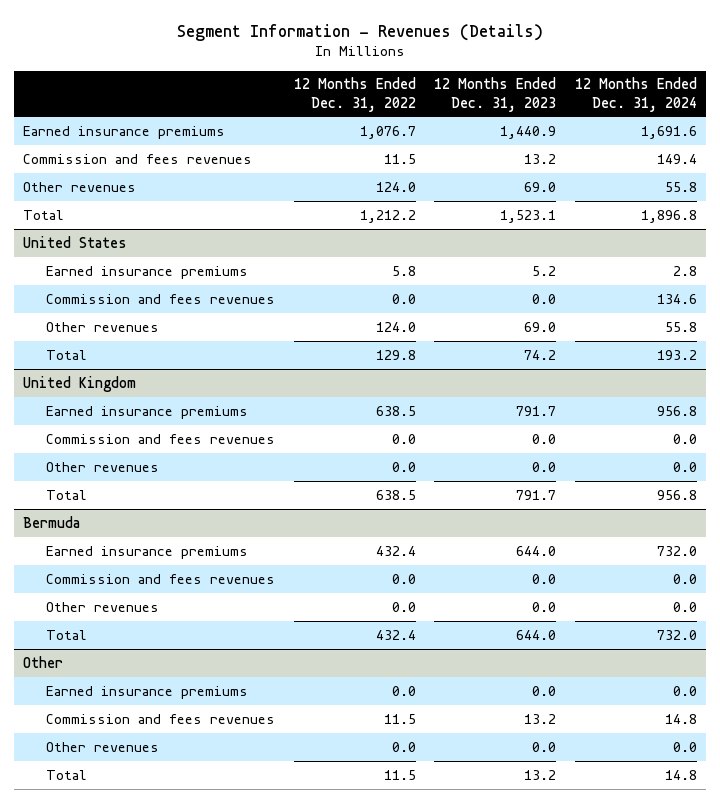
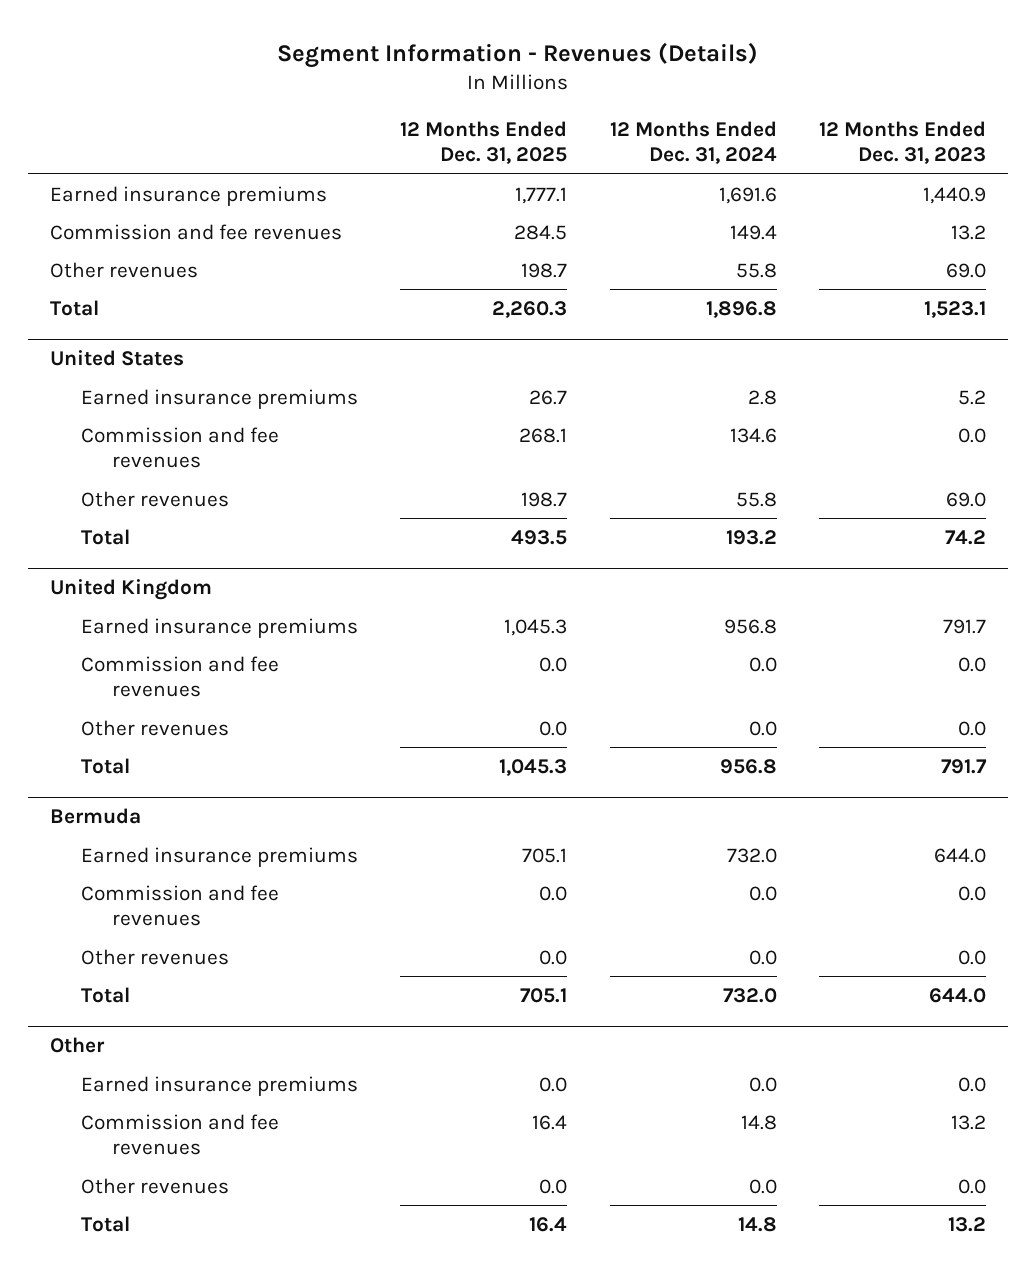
- | 12 Months Ended Dec. 31, 2022 | 12 Months Ended Dec. 31, 2023 | 12 Months Ended Dec. 31, 2024
+ | 12 Months Ended Dec. 31, 2025 | 12 Months Ended Dec. 31, 2024 | 12 Months Ended Dec. 31, 2023
- Commission and fees revenues | 11.5 | 13.2 | 149.4
+ Commission and fee revenues | 284.5 | 149.4 | 13.2
@ United States
- Commission and fees revenues | 0.0 | 0.0 | 134.6
+ Commission and fee revenues | 268.1 | 134.6 | 0.0
@ United Kingdom
- Commission and fees revenues | 0.0 | 0.0 | 0.0
+ Commission and fee revenues | 0.0 | 0.0 | 0.0
@ Bermuda
- Commission and fees revenues | 0.0 | 0.0 | 0.0
+ Commission and fee revenues | 0.0 | 0.0 | 0.0
@ Other
- Commission and fees revenues | 11.5 | 13.2 | 14.8
+ Commission and fee revenues | 16.4 | 14.8 | 13.2

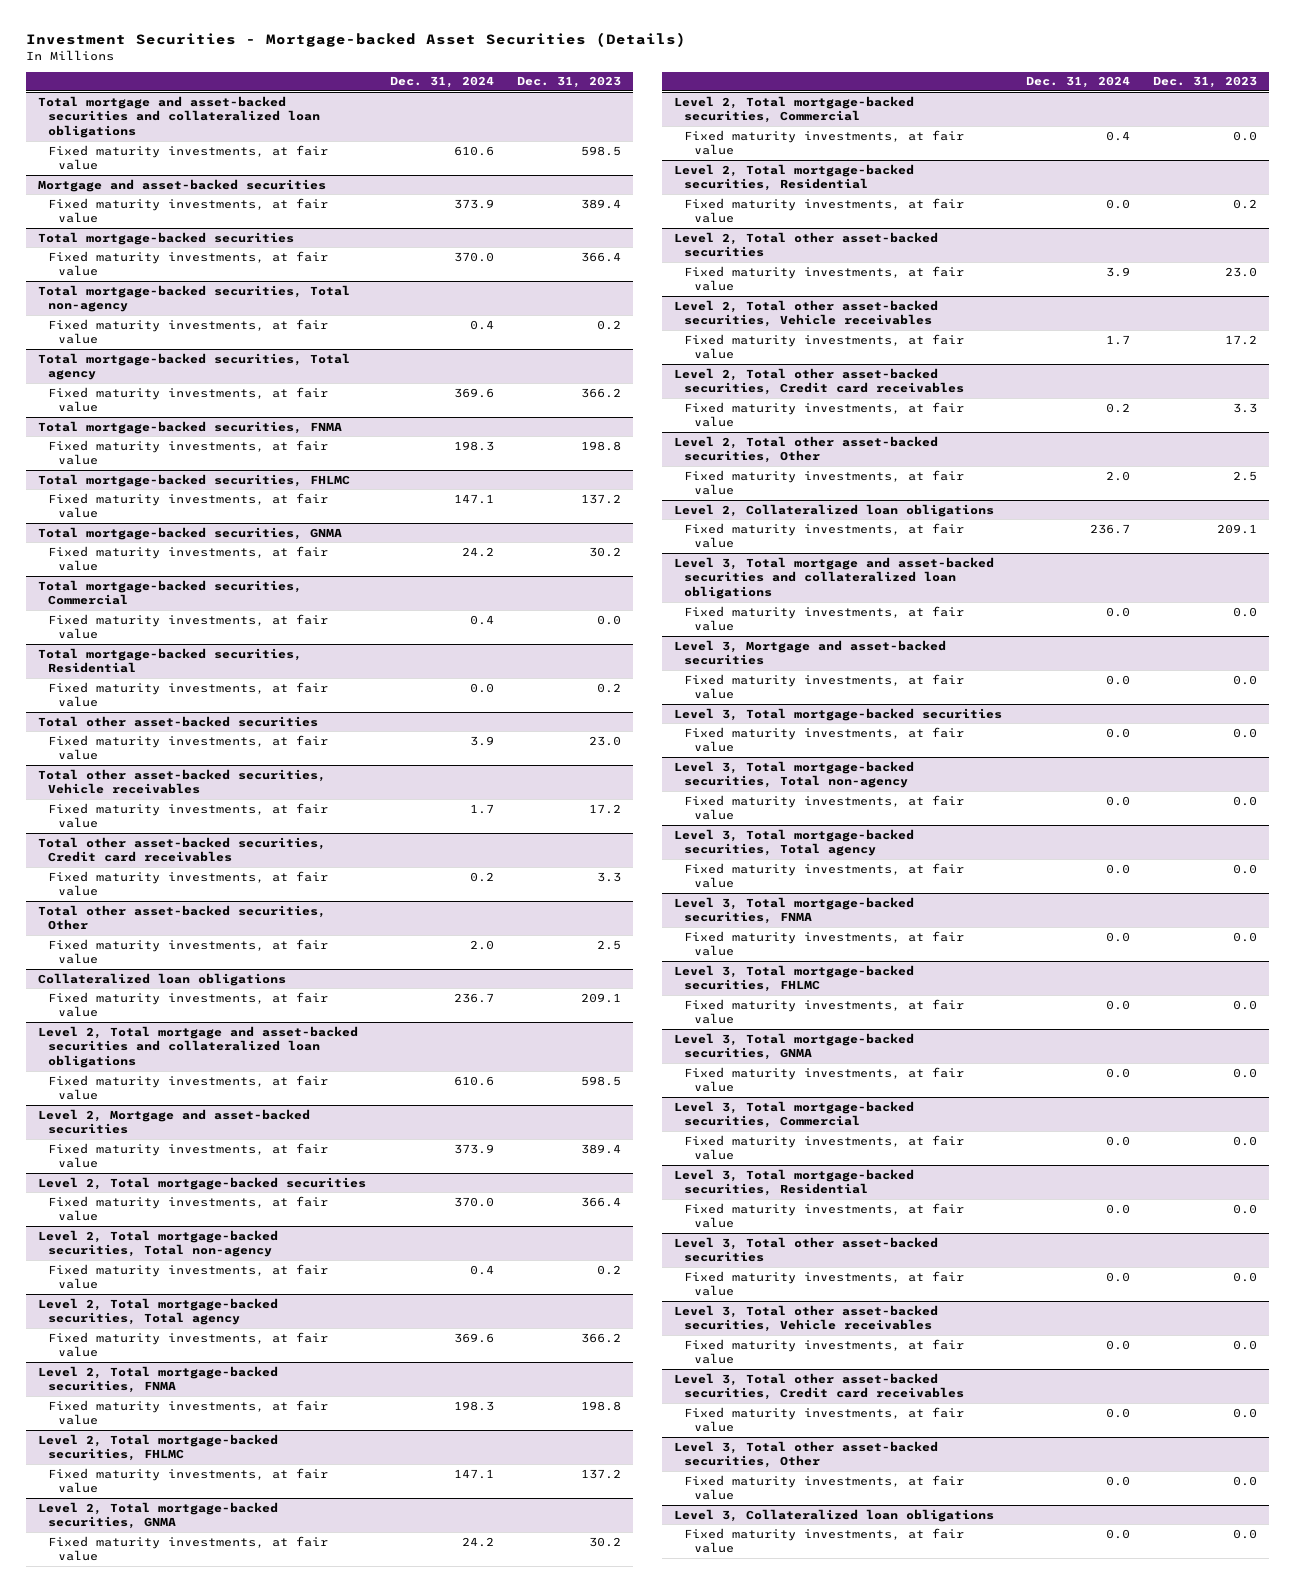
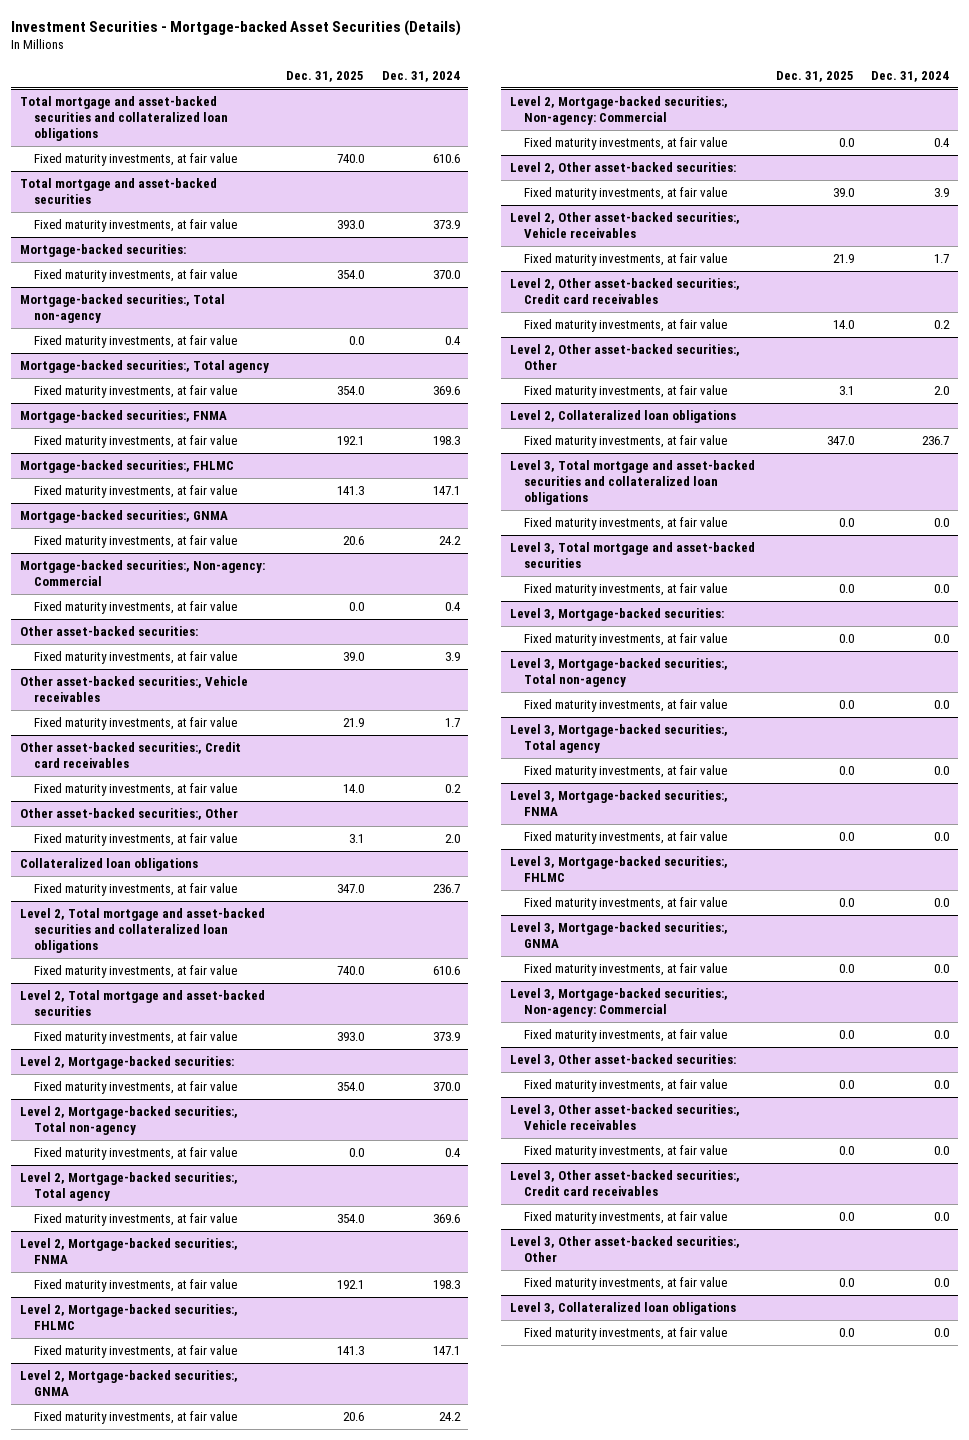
- | Dec. 31, 2024 | Dec. 31, 2023
+ | Dec. 31, 2025 | Dec. 31, 2024
- Mortgage and asset-backed securities
+ Total mortgage and asset-backed securities
- Total mortgage-backed securities
+ Mortgage-backed securities:
- Total mortgage-backed securities, Total non-agency
+ Mortgage-backed securities:, Total non-agency
- Total mortgage-backed securities, Total agency
+ Mortgage-backed securities:, Total agency
- Total mortgage-backed securities, FNMA
+ Mortgage-backed securities:, FNMA
- Total mortgage-backed securities, FHLMC
+ Mortgage-backed securities:, FHLMC
- Total mortgage-backed securities, GNMA
+ Mortgage-backed securities:, GNMA
- Total mortgage-backed securities, Commercial
+ Mortgage-backed securities:, Non-agency: Commercial
- Total mortgage-backed securities, Residential
- Fixed maturity investments, at fair value | 0.0 | 0.2
- Total other asset-backed securities
+ Other asset-backed securities:
- Total other asset-backed securities, Vehicle receivables
+ Other asset-backed securities:, Vehicle receivables
- Total other asset-backed securities, Credit card receivables
+ Other asset-backed securities:, Credit card receivables
- Total other asset-backed securities, Other
+ Other asset-backed securities:, Other
- Level 2, Mortgage and asset-backed securities
+ Level 2, Total mortgage and asset-backed securities
- Level 2, Total mortgage-backed securities
+ Level 2, Mortgage-backed securities:
- Level 2, Total mortgage-backed securities, Total non-agency
+ Level 2, Mortgage-backed securities:, Total non-agency
- Level 2, Total mortgage-backed securities, Total agency
+ Level 2, Mortgage-backed securities:, Total agency
- Level 2, Total mortgage-backed securities, FNMA
+ Level 2, Mortgage-backed securities:, FNMA
- Level 2, Total mortgage-backed securities, FHLMC
+ Level 2, Mortgage-backed securities:, FHLMC
- Level 2, Total mortgage-backed securities, GNMA
+ Level 2, Mortgage-backed securities:, GNMA
- Level 2, Total mortgage-backed securities, Commercial
+ Level 2, Mortgage-backed securities:, Non-agency: Commercial
- Level 2, Total mortgage-backed securities, Residential
- Fixed maturity investments, at fair value | 0.0 | 0.2
- Level 2, Total other asset-backed securities
+ Level 2, Other asset-backed securities:
- Level 2, Total other asset-backed securities, Vehicle receivables
+ Level 2, Other asset-backed securities:, Vehicle receivables
- Level 2, Total other asset-backed securities, Credit card receivables
+ Level 2, Other asset-backed securities:, Credit card receivables
- Level 2, Total other asset-backed securities, Other
+ Level 2, Other asset-backed securities:, Other
- Level 3, Mortgage and asset-backed securities
- Fixed maturity investments, at fair value | 0.0 | 0.0
- Level 3, Total mortgage-backed securities
+ Level 3, Total mortgage and asset-backed securities
- Level 3, Total mortgage-backed securities, Total non-agency
+ Level 3, Mortgage-backed securities:
- Level 3, Total mortgage-backed securities, Total agency
+ Level 3, Mortgage-backed securities:, Total non-agency
- Level 3, Total mortgage-backed securities, FNMA
+ Level 3, Mortgage-backed securities:, Total agency
- Level 3, Total mortgage-backed securities, FHLMC
+ Level 3, Mortgage-backed securities:, FNMA
- Level 3, Total mortgage-backed securities, GNMA
+ Level 3, Mortgage-backed securities:, FHLMC
- Level 3, Total mortgage-backed securities, Commercial
+ Level 3, Mortgage-backed securities:, GNMA
- Level 3, Total mortgage-backed securities, Residential
+ Level 3, Mortgage-backed securities:, Non-agency: Commercial
- Level 3, Total other asset-backed securities
+ Level 3, Other asset-backed securities:
- Level 3, Total other asset-backed securities, Vehicle receivables
+ Level 3, Other asset-backed securities:, Vehicle receivables
- Level 3, Total other asset-backed securities, Credit card receivables
+ Level 3, Other asset-backed securities:, Credit card receivables
- Level 3, Total other asset-backed securities, Other
+ Level 3, Other asset-backed securities:, Other

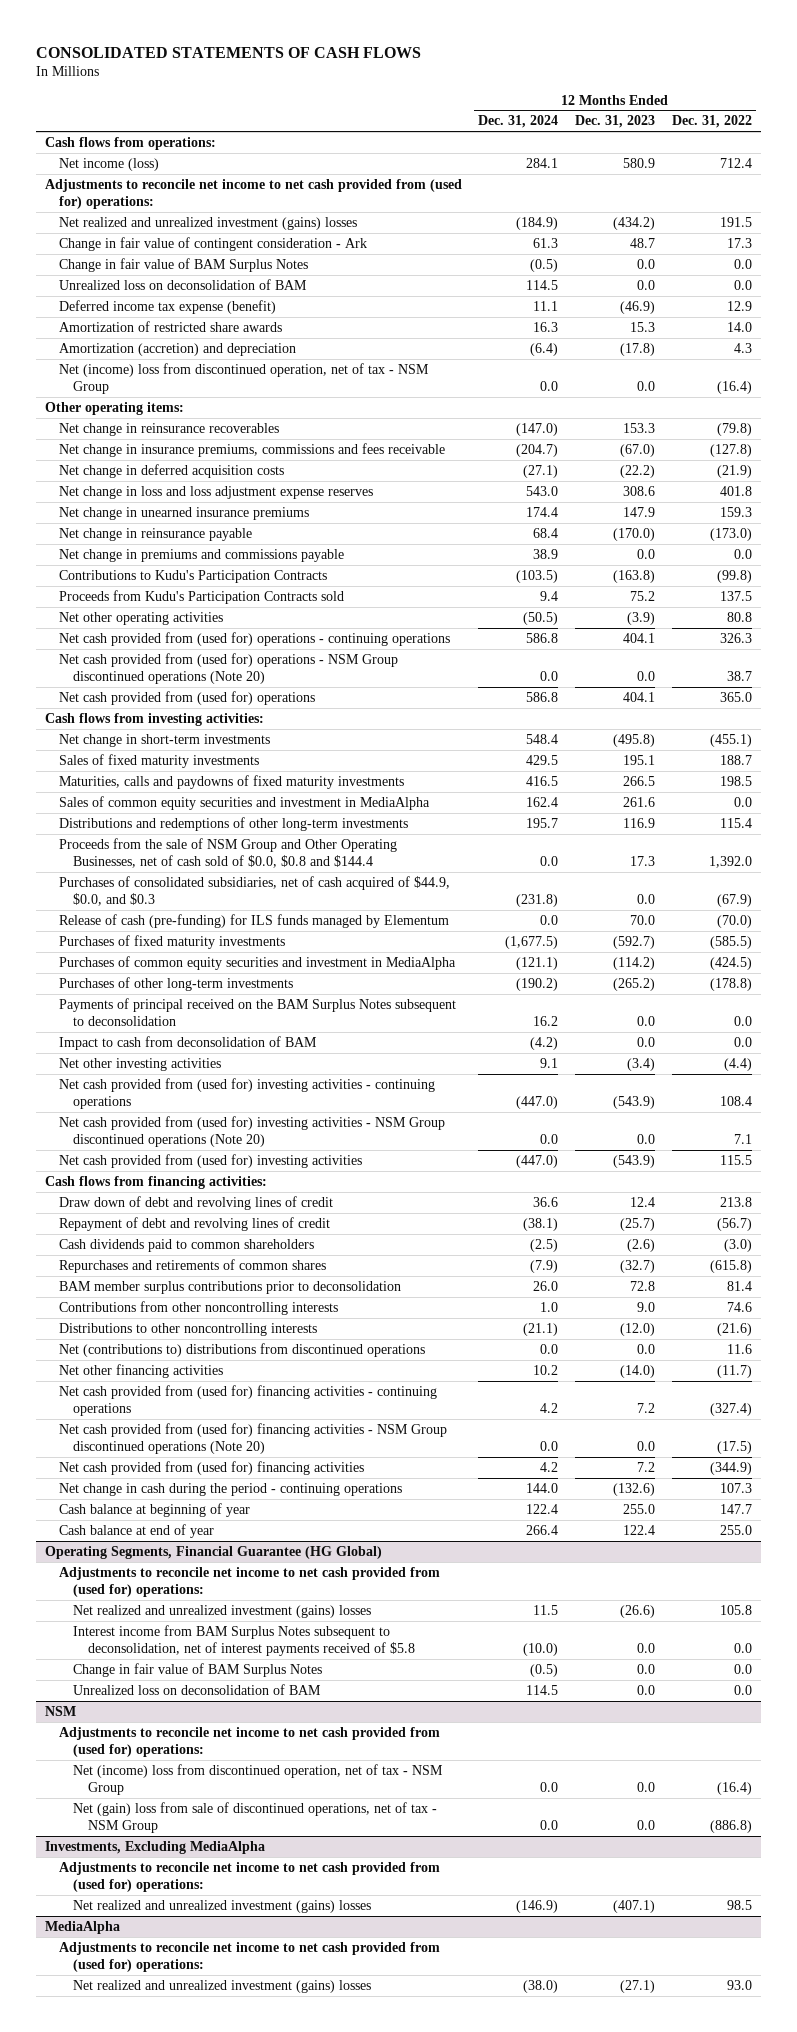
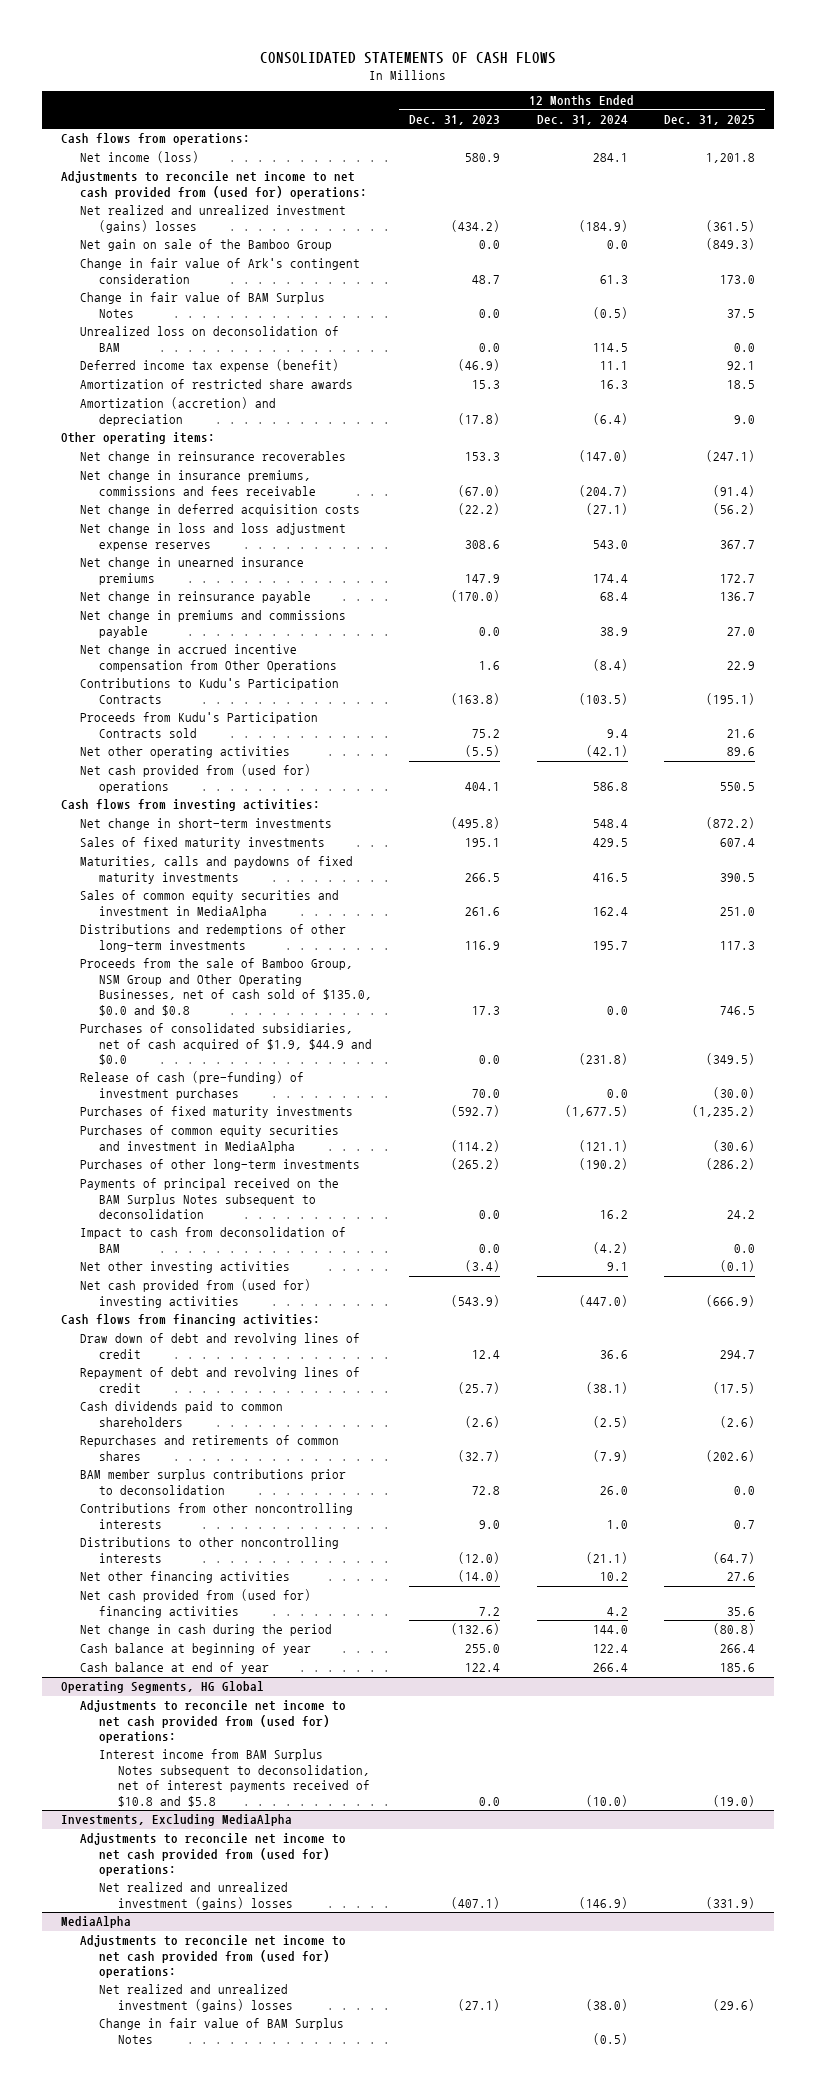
- | 12 Months Ended Dec. 31, 2024 | 12 Months Ended Dec. 31, 2023 | 12 Months Ended Dec. 31, 2022
+ | 12 Months Ended Dec. 31, 2023 | 12 Months Ended Dec. 31, 2024 | 12 Months Ended Dec. 31, 2025
- Change in fair value of contingent consideration - Ark | 61.3 | 48.7 | 17.3
+ Net gain on sale of the Bamboo Group | 0.0 | 0.0 | (849.3)
+ Change in fair value of Ark's contingent consideration | 48.7 | 61.3 | 173.0
- Net (income) loss from discontinued operation, net of tax - NSM Group | 0.0 | 0.0 | (16.4)
+ Net change in accrued incentive compensation from Other Operations | 1.6 | (8.4) | 22.9
- Net other operating activities | (50.5) | (3.9) | 80.8
- Net cash provided from (used for) operations - continuing operations | 586.8 | 404.1 | 326.3
- Net cash provided from (used for) operations - NSM Group discontinued operations (Note 20) | 0.0 | 0.0 | 38.7
+ Net other operating activities | (5.5) | (42.1) | 89.6
- Proceeds from the sale of NSM Group and Other Operating Businesses, net of cash sold of $0.0, $0.8 and $144.4 | 0.0 | 17.3 | 1,392.0
- Purchases of consolidated subsidiaries, net of cash acquired of $44.9, $0.0, and $0.3 | (231.8) | 0.0 | (67.9)
- Release of cash (pre-funding) for ILS funds managed by Elementum | 0.0 | 70.0 | (70.0)
+ Proceeds from the sale of Bamboo Group, NSM Group and Other Operating Businesses, net of cash sold of $135.0, $0.0 and $0.8 | 17.3 | 0.0 | 746.5
+ Purchases of consolidated subsidiaries, net of cash acquired of $1.9, $44.9 and $0.0 | 0.0 | (231.8) | (349.5)
+ Release of cash (pre-funding) of investment purchases | 70.0 | 0.0 | (30.0)
- Net cash provided from (used for) investing activities - continuing operations | (447.0) | (543.9) | 108.4
- Net cash provided from (used for) investing activities - NSM Group discontinued operations (Note 20) | 0.0 | 0.0 | 7.1
- Net (contributions to) distributions from discontinued operations | 0.0 | 0.0 | 11.6
- Net cash provided from (used for) financing activities - continuing operations | 4.2 | 7.2 | (327.4)
- Net cash provided from (used for) financing activities - NSM Group discontinued operations (Note 20) | 0.0 | 0.0 | (17.5)
- Net change in cash during the period - continuing operations | 144.0 | (132.6) | 107.3
+ Net change in cash during the period | (132.6) | 144.0 | (80.8)
- Operating Segments, Financial Guarantee (HG Global)
- Adjustments to reconcile net income to net cash provided from (used for) operations:
- Net realized and unrealized investment (gains) losses | 11.5 | (26.6) | 105.8
- Interest income from BAM Surplus Notes subsequent to deconsolidation, net of interest payments received of $5.8 | (10.0) | 0.0 | 0.0
- Change in fair value of BAM Surplus Notes | (0.5) | 0.0 | 0.0
- Unrealized loss on deconsolidation of BAM | 114.5 | 0.0 | 0.0
- NSM
+ Operating Segments, HG Global
- Net (income) loss from discontinued operation, net of tax - NSM Group | 0.0 | 0.0 | (16.4)
- Net (gain) loss from sale of discontinued operations, net of tax - NSM Group | 0.0 | 0.0 | (886.8)
+ Interest income from BAM Surplus Notes subsequent to deconsolidation, net of interest payments received of $10.8 and $5.8 | 0.0 | (10.0) | (19.0)
@ MediaAlpha
+ Change in fair value of BAM Surplus Notes | | (0.5) |

